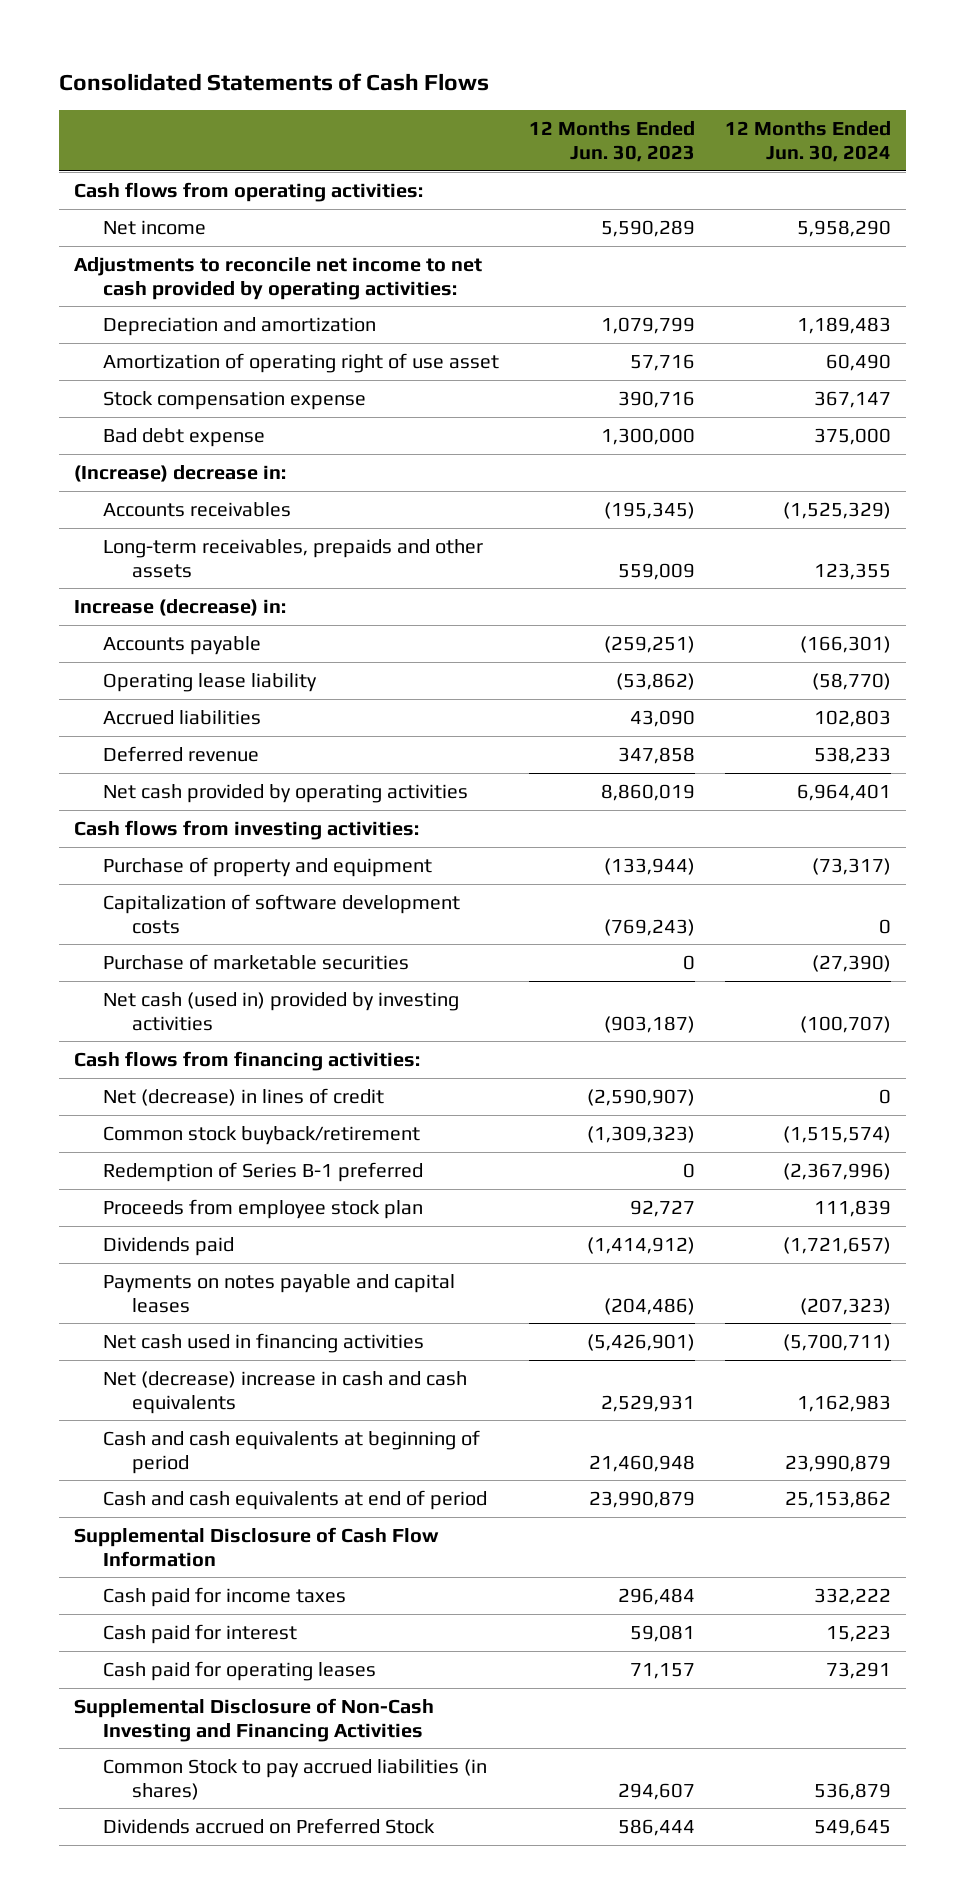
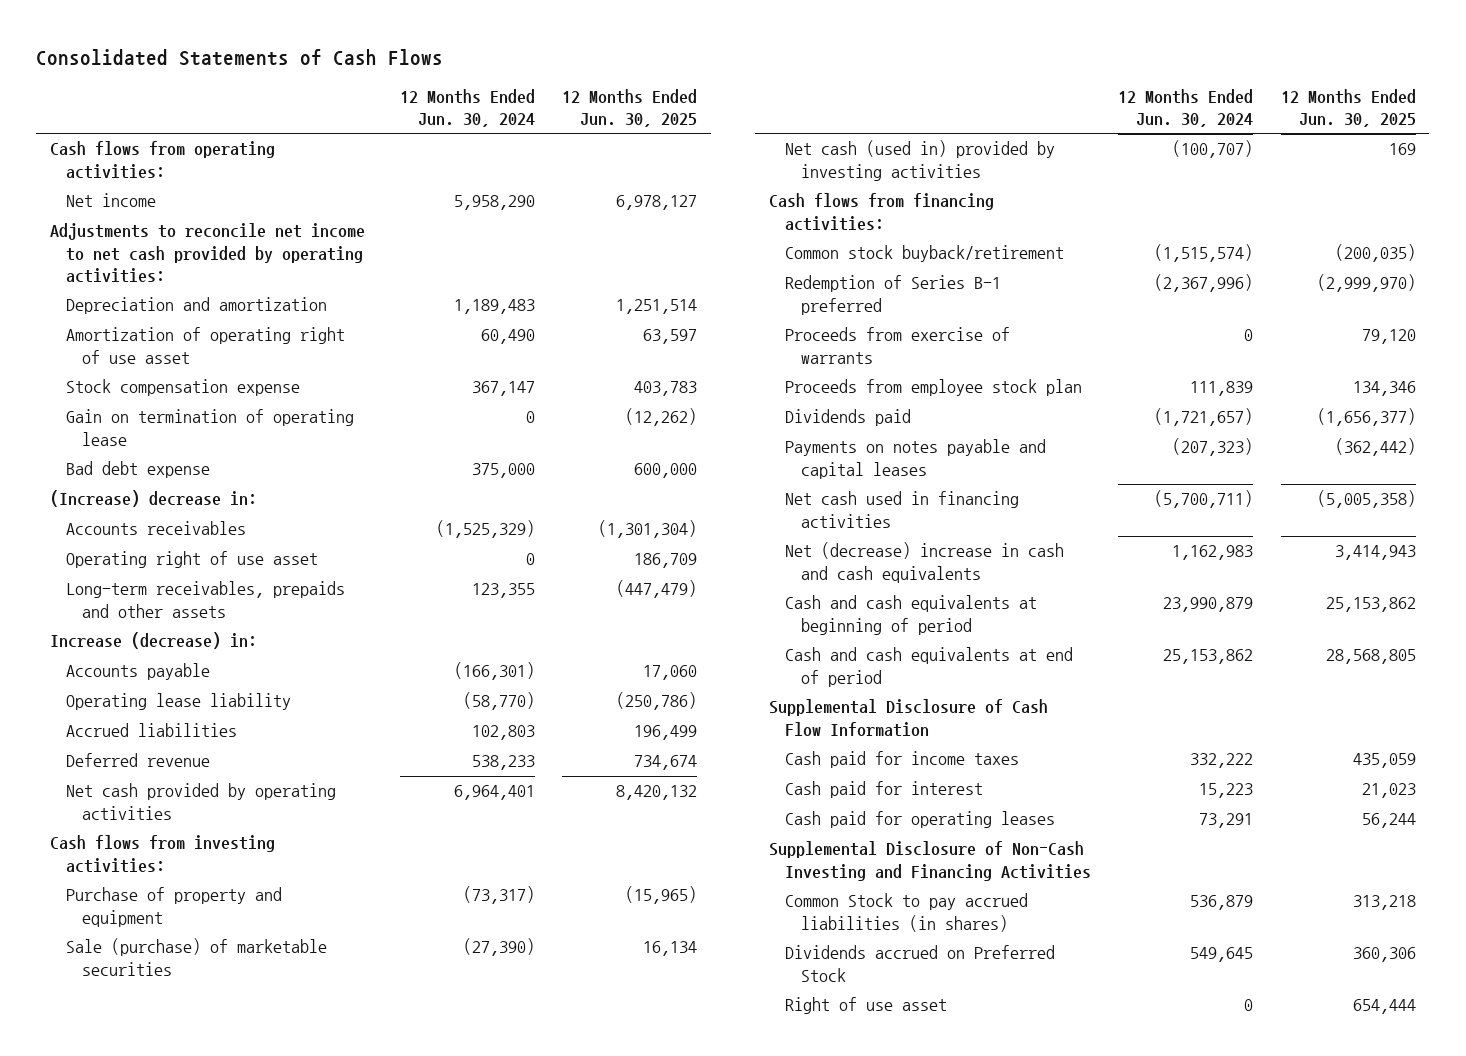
- | 12 Months Ended Jun. 30, 2023 | 12 Months Ended Jun. 30, 2024
+ | 12 Months Ended Jun. 30, 2024 | 12 Months Ended Jun. 30, 2025
+ Gain on termination of operating lease | 0 | (12,262)
+ Operating right of use asset | 0 | 186,709
- Capitalization of software development costs | (769,243) | 0
- Purchase of marketable securities | 0 | (27,390)
+ Sale (purchase) of marketable securities | (27,390) | 16,134
- Net (decrease) in lines of credit | (2,590,907) | 0
+ Proceeds from exercise of warrants | 0 | 79,120
+ Right of use asset | 0 | 654,444

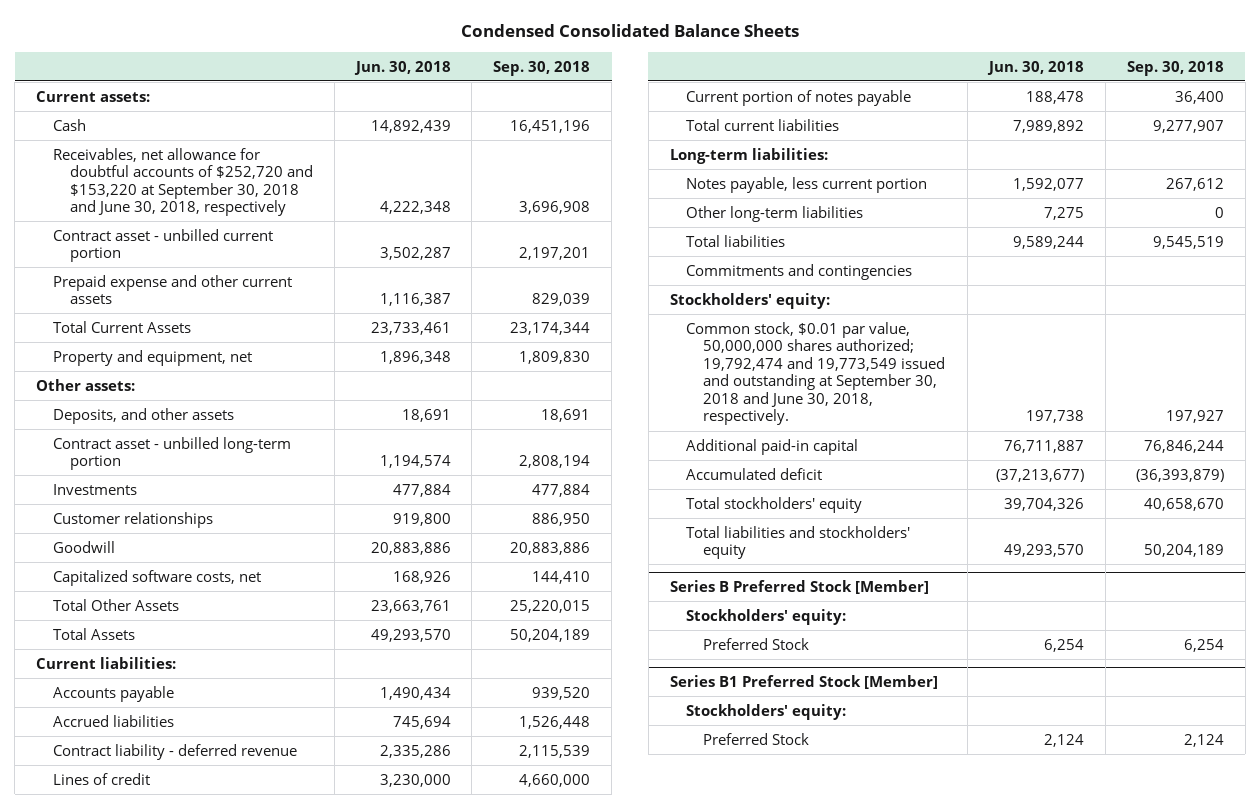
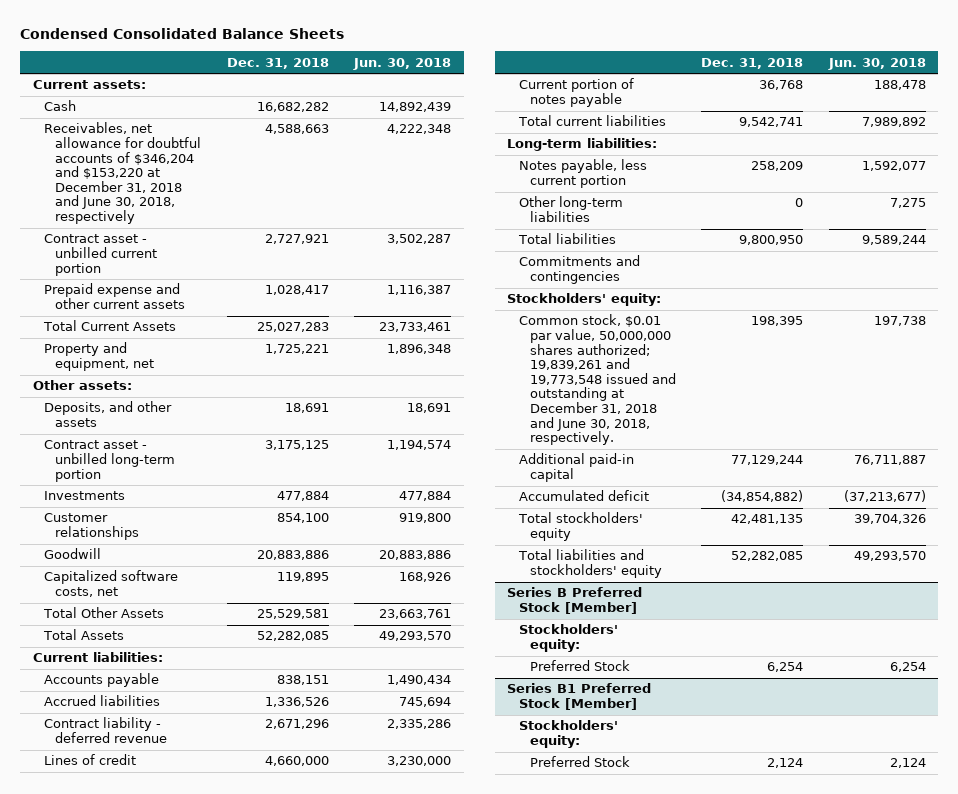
- | Jun. 30, 2018 | Sep. 30, 2018
+ | Dec. 31, 2018 | Jun. 30, 2018
- Receivables, net allowance for doubtful accounts of $252,720 and $153,220 at September 30, 2018 and June 30, 2018, respectively | 4,222,348 | 3,696,908
+ Receivables, net allowance for doubtful accounts of $346,204 and $153,220 at December 31, 2018 and June 30, 2018, respectively | 4,588,663 | 4,222,348
- Common stock, $0.01 par value, 50,000,000 shares authorized; 19,792,474 and 19,773,549 issued and outstanding at September 30, 2018 and June 30, 2018, respectively. | 197,738 | 197,927
+ Common stock, $0.01 par value, 50,000,000 shares authorized; 19,839,261 and 19,773,548 issued and outstanding at December 31, 2018 and June 30, 2018, respectively. | 198,395 | 197,738

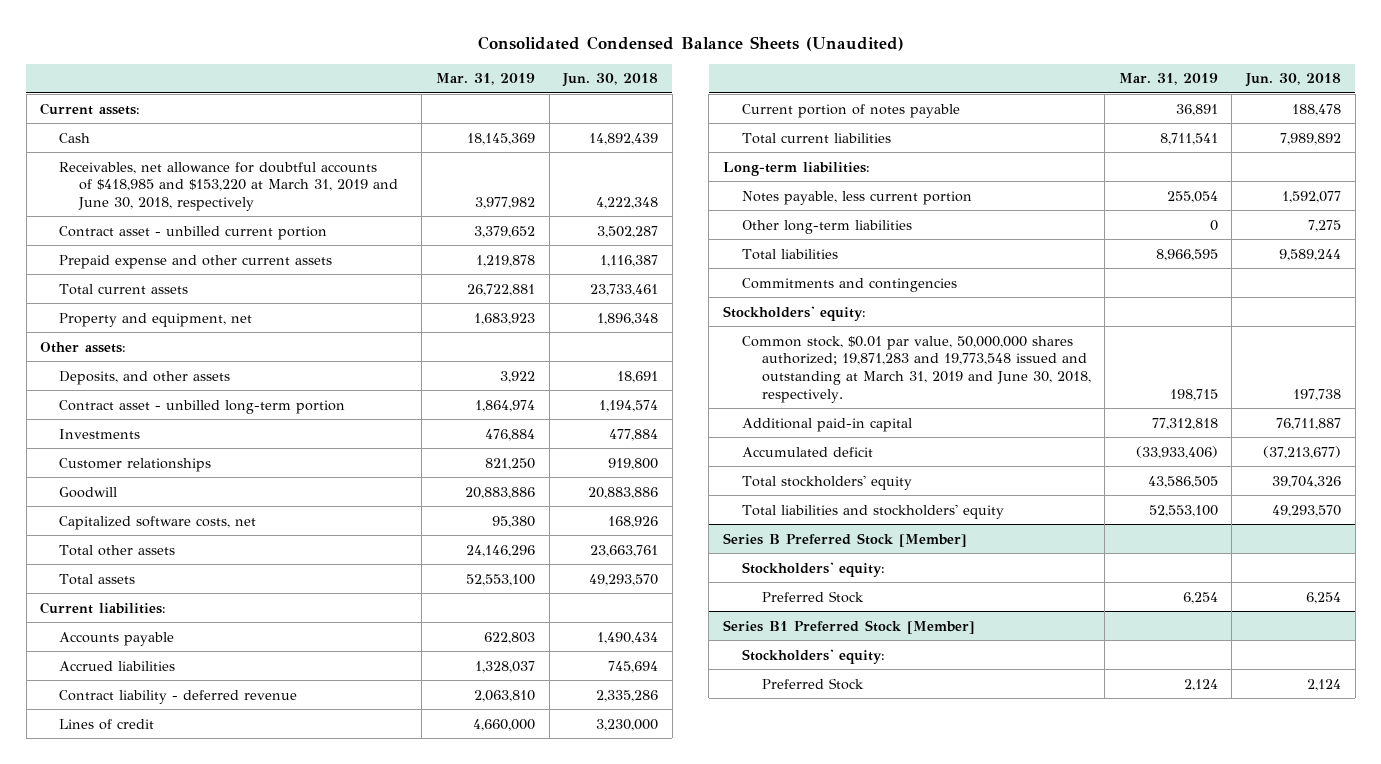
- Condensed Consolidated Balance Sheets
+ Consolidated Condensed Balance Sheets (Unaudited)
- | Dec. 31, 2018 | Jun. 30, 2018
+ | Mar. 31, 2019 | Jun. 30, 2018
- Receivables, net allowance for doubtful accounts of $346,204 and $153,220 at December 31, 2018 and June 30, 2018, respectively | 4,588,663 | 4,222,348
+ Receivables, net allowance for doubtful accounts of $418,985 and $153,220 at March 31, 2019 and June 30, 2018, respectively | 3,977,982 | 4,222,348
- Total Current Assets | 25,027,283 | 23,733,461
+ Total current assets | 26,722,881 | 23,733,461
- Total Other Assets | 25,529,581 | 23,663,761
- Total Assets | 52,282,085 | 49,293,570
+ Total other assets | 24,146,296 | 23,663,761
+ Total assets | 52,553,100 | 49,293,570
- Common stock, $0.01 par value, 50,000,000 shares authorized; 19,839,261 and 19,773,548 issued and outstanding at December 31, 2018 and June 30, 2018, respectively. | 198,395 | 197,738
+ Common stock, $0.01 par value, 50,000,000 shares authorized; 19,871,283 and 19,773,548 issued and outstanding at March 31, 2019 and June 30, 2018, respectively. | 198,715 | 197,738

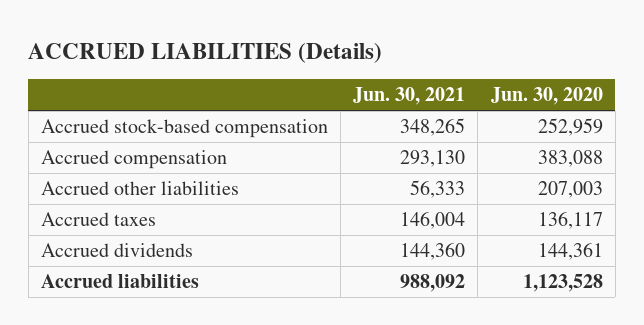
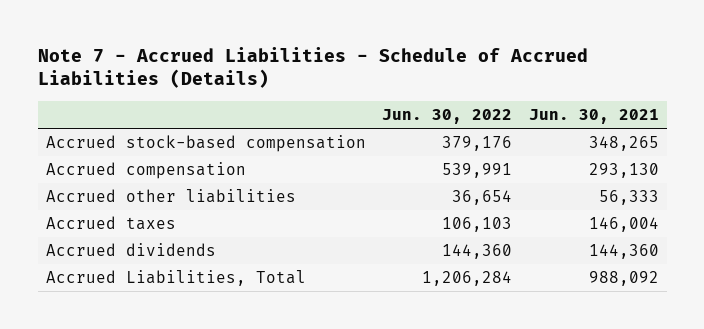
- ACCRUED LIABILITIES (Details)
+ Note 7 - Accrued Liabilities - Schedule of Accrued Liabilities (Details)
- | Jun. 30, 2021 | Jun. 30, 2020
+ | Jun. 30, 2022 | Jun. 30, 2021
- Accrued liabilities | 988,092 | 1,123,528
+ Accrued Liabilities, Total | 1,206,284 | 988,092

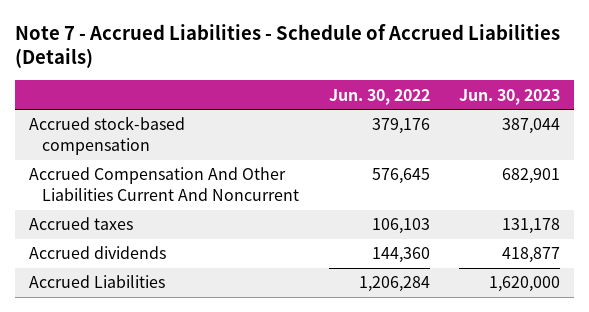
- | Jun. 30, 2022 | Jun. 30, 2021
+ | Jun. 30, 2022 | Jun. 30, 2023
- Accrued compensation | 539,991 | 293,130
- Accrued other liabilities | 36,654 | 56,333
+ Accrued Compensation And Other Liabilities Current And Noncurrent | 576,645 | 682,901
- Accrued Liabilities, Total | 1,206,284 | 988,092
+ Accrued Liabilities | 1,206,284 | 1,620,000

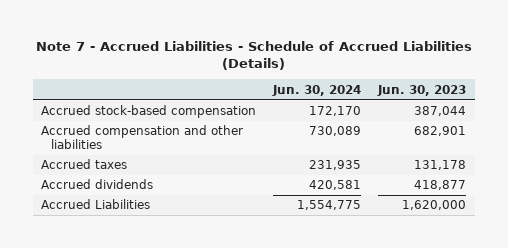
- | Jun. 30, 2022 | Jun. 30, 2023
+ | Jun. 30, 2024 | Jun. 30, 2023
- Accrued Compensation And Other Liabilities Current And Noncurrent | 576,645 | 682,901
+ Accrued compensation and other liabilities | 730,089 | 682,901

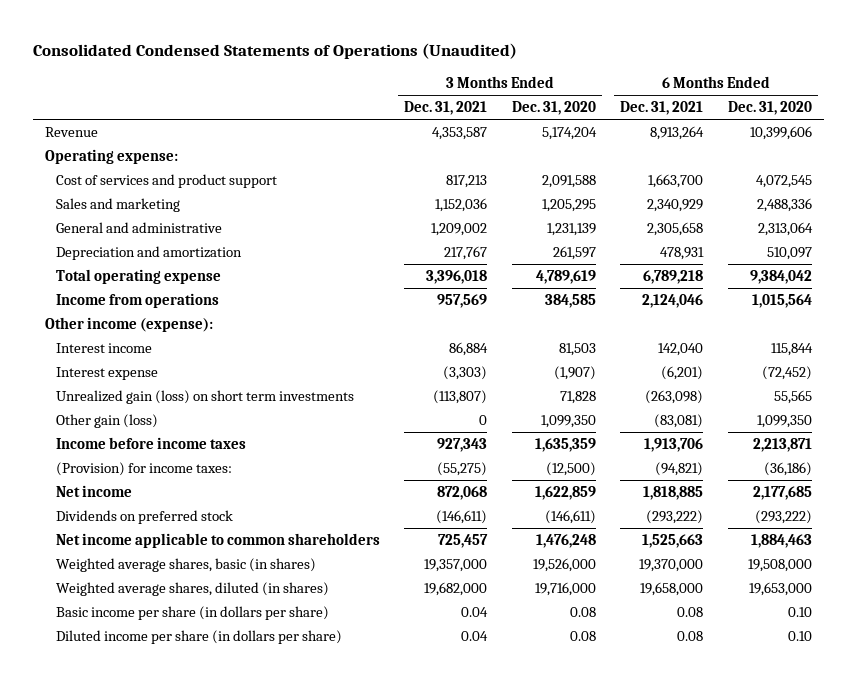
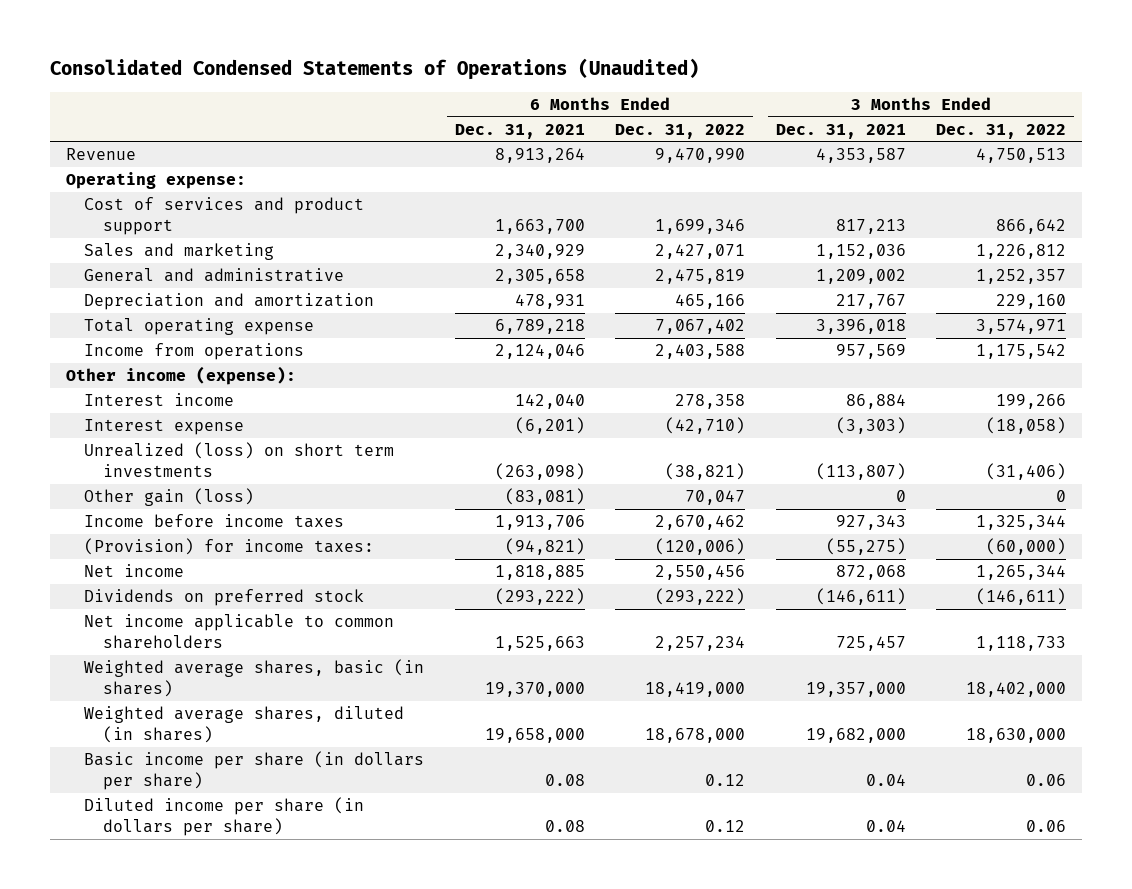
- | 3 Months Ended Dec. 31, 2021 | 3 Months Ended Dec. 31, 2020 | 6 Months Ended Dec. 31, 2021 | 6 Months Ended Dec. 31, 2020
+ | 6 Months Ended Dec. 31, 2021 | 6 Months Ended Dec. 31, 2022 | 3 Months Ended Dec. 31, 2021 | 3 Months Ended Dec. 31, 2022
- Unrealized gain (loss) on short term investments | (113,807) | 71,828 | (263,098) | 55,565
+ Unrealized (loss) on short term investments | (263,098) | (38,821) | (113,807) | (31,406)

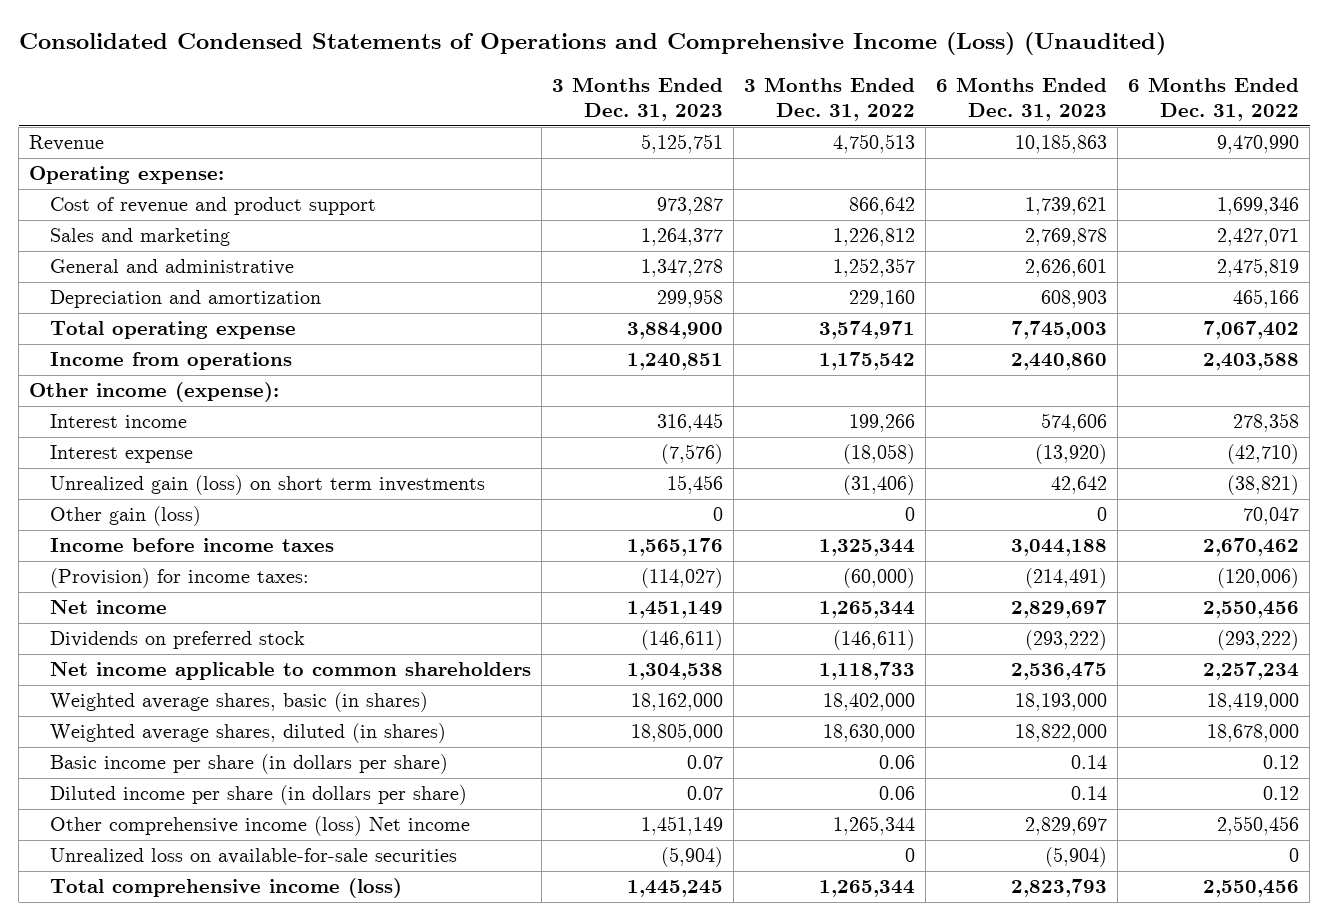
- Consolidated Condensed Statements of Operations (Unaudited)
+ Consolidated Condensed Statements of Operations and Comprehensive Income (Loss) (Unaudited)
- | 6 Months Ended Dec. 31, 2021 | 6 Months Ended Dec. 31, 2022 | 3 Months Ended Dec. 31, 2021 | 3 Months Ended Dec. 31, 2022
+ | 3 Months Ended Dec. 31, 2023 | 3 Months Ended Dec. 31, 2022 | 6 Months Ended Dec. 31, 2023 | 6 Months Ended Dec. 31, 2022
- Cost of services and product support | 1,663,700 | 1,699,346 | 817,213 | 866,642
+ Cost of revenue and product support | 973,287 | 866,642 | 1,739,621 | 1,699,346
- Unrealized (loss) on short term investments | (263,098) | (38,821) | (113,807) | (31,406)
+ Unrealized gain (loss) on short term investments | 15,456 | (31,406) | 42,642 | (38,821)
+ Other comprehensive income (loss) Net income | 1,451,149 | 1,265,344 | 2,829,697 | 2,550,456
+ Unrealized loss on available-for-sale securities | (5,904) | 0 | (5,904) | 0
+ Total comprehensive income (loss) | 1,445,245 | 1,265,344 | 2,823,793 | 2,550,456

